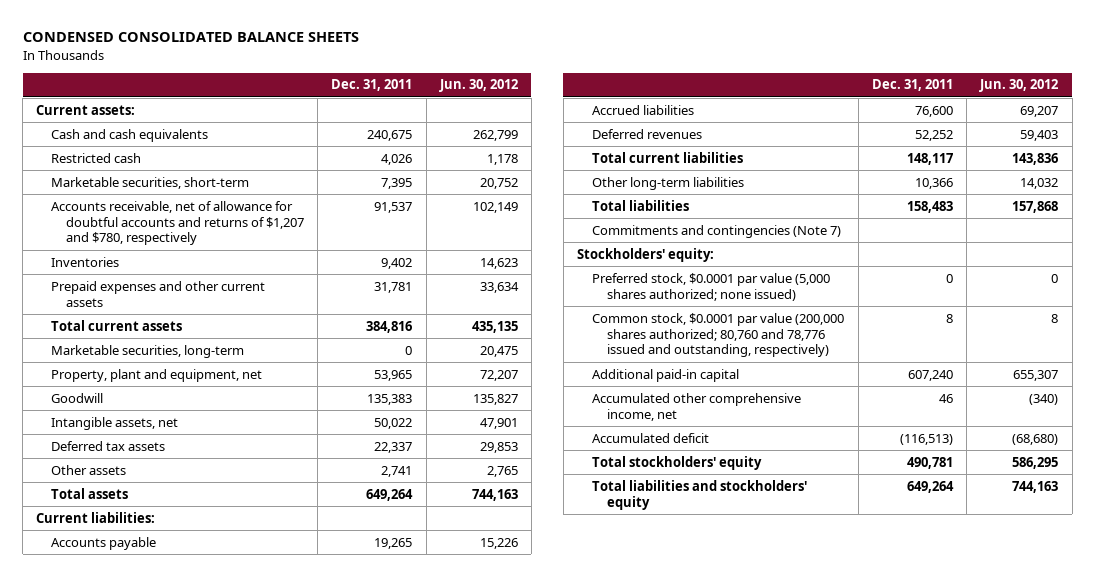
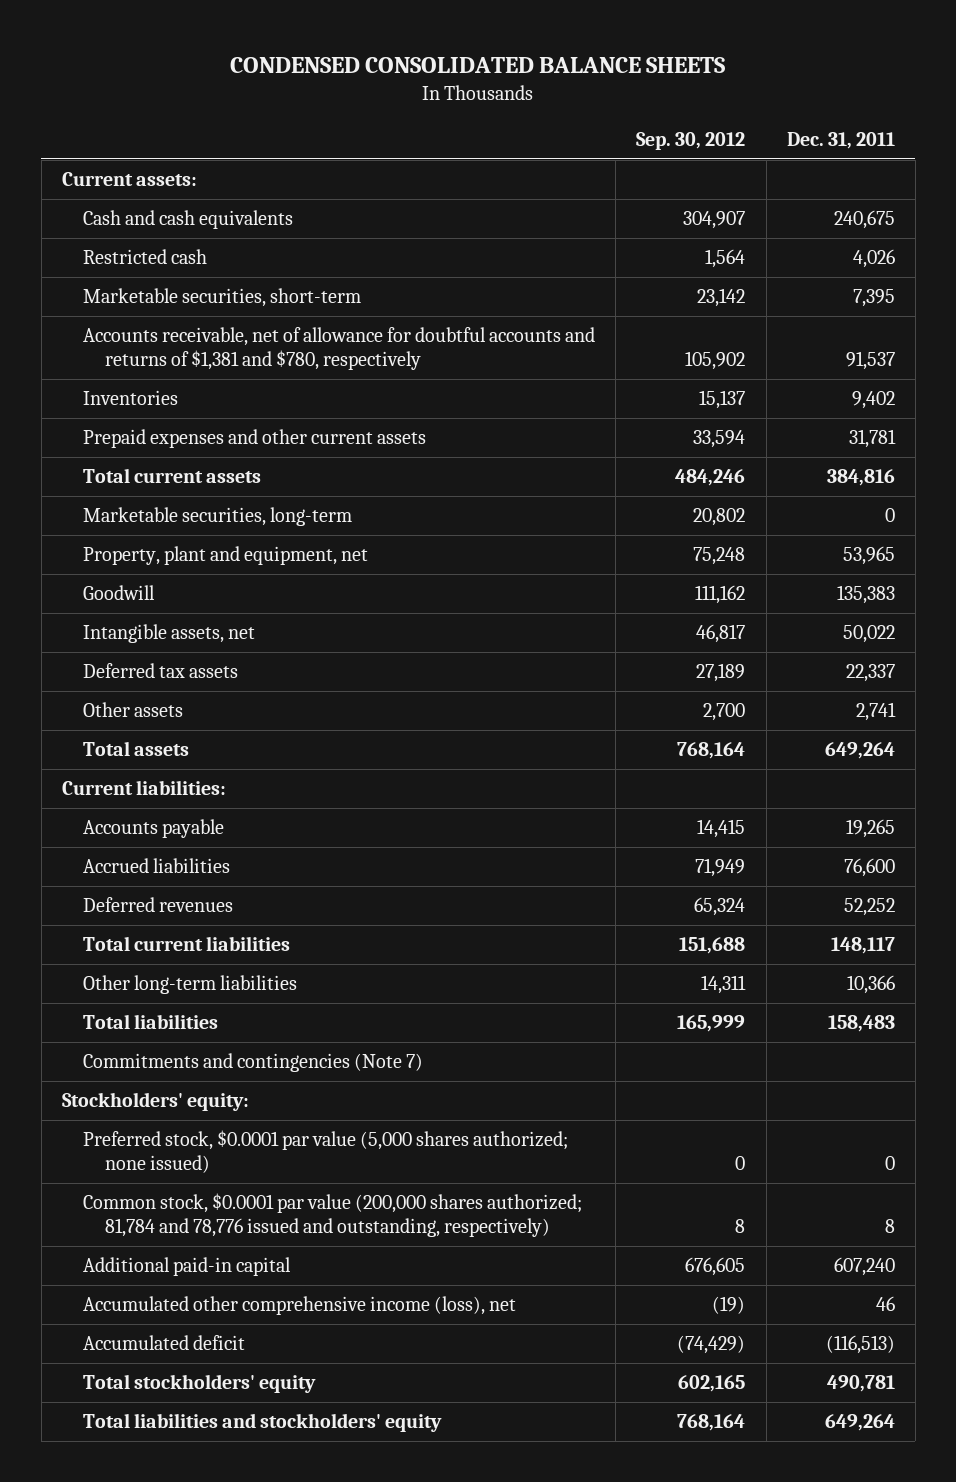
- | Dec. 31, 2011 | Jun. 30, 2012
+ | Sep. 30, 2012 | Dec. 31, 2011
- Accounts receivable, net of allowance for doubtful accounts and returns of $1,207 and $780, respectively | 91,537 | 102,149
+ Accounts receivable, net of allowance for doubtful accounts and returns of $1,381 and $780, respectively | 105,902 | 91,537
- Common stock, $0.0001 par value (200,000 shares authorized; 80,760 and 78,776 issued and outstanding, respectively) | 8 | 8
+ Common stock, $0.0001 par value (200,000 shares authorized; 81,784 and 78,776 issued and outstanding, respectively) | 8 | 8
- Accumulated other comprehensive income, net | 46 | (340)
+ Accumulated other comprehensive income (loss), net | (19) | 46

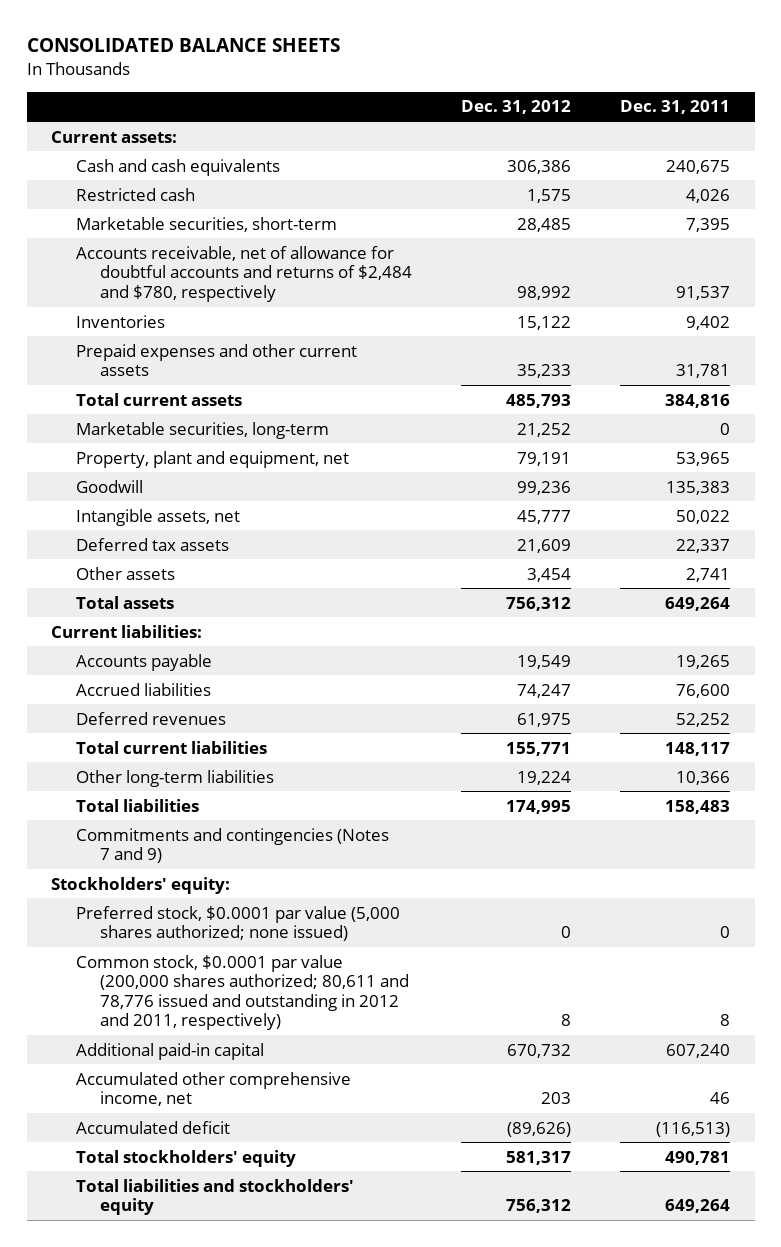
- CONDENSED CONSOLIDATED BALANCE SHEETS
+ CONSOLIDATED BALANCE SHEETS
- | Sep. 30, 2012 | Dec. 31, 2011
+ | Dec. 31, 2012 | Dec. 31, 2011
- Accounts receivable, net of allowance for doubtful accounts and returns of $1,381 and $780, respectively | 105,902 | 91,537
+ Accounts receivable, net of allowance for doubtful accounts and returns of $2,484 and $780, respectively | 98,992 | 91,537
- Commitments and contingencies (Note 7)
+ Commitments and contingencies (Notes 7 and 9)
- Common stock, $0.0001 par value (200,000 shares authorized; 81,784 and 78,776 issued and outstanding, respectively) | 8 | 8
+ Common stock, $0.0001 par value (200,000 shares authorized; 80,611 and 78,776 issued and outstanding in 2012 and 2011, respectively) | 8 | 8
- Accumulated other comprehensive income (loss), net | (19) | 46
+ Accumulated other comprehensive income, net | 203 | 46

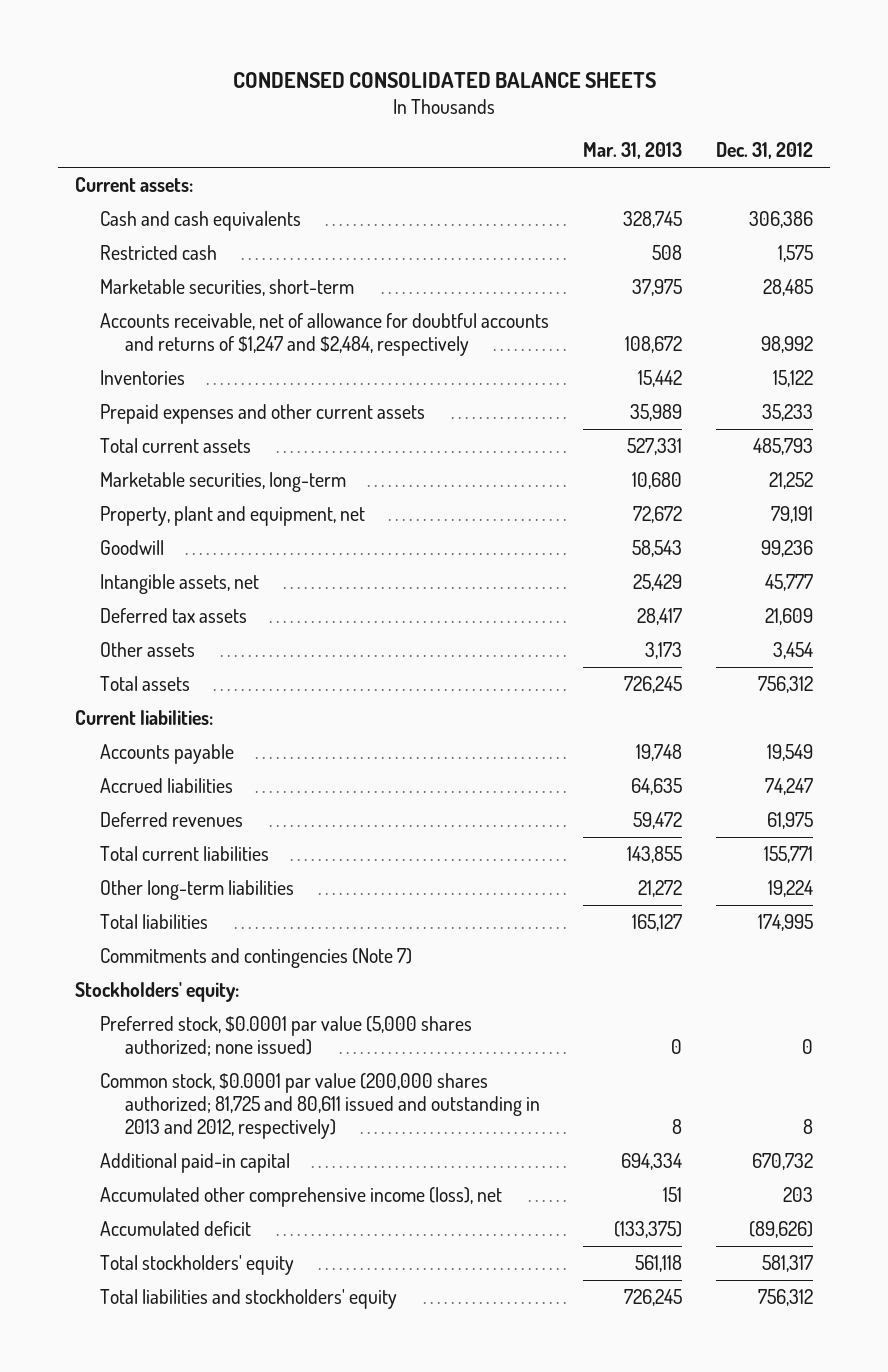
- CONSOLIDATED BALANCE SHEETS
+ CONDENSED CONSOLIDATED BALANCE SHEETS
- | Dec. 31, 2012 | Dec. 31, 2011
+ | Mar. 31, 2013 | Dec. 31, 2012
- Accounts receivable, net of allowance for doubtful accounts and returns of $2,484 and $780, respectively | 98,992 | 91,537
+ Accounts receivable, net of allowance for doubtful accounts and returns of $1,247 and $2,484, respectively | 108,672 | 98,992
- Commitments and contingencies (Notes 7 and 9)
+ Commitments and contingencies (Note 7)
- Common stock, $0.0001 par value (200,000 shares authorized; 80,611 and 78,776 issued and outstanding in 2012 and 2011, respectively) | 8 | 8
+ Common stock, $0.0001 par value (200,000 shares authorized; 81,725 and 80,611 issued and outstanding in 2013 and 2012, respectively) | 8 | 8
- Accumulated other comprehensive income, net | 203 | 46
+ Accumulated other comprehensive income (loss), net | 151 | 203

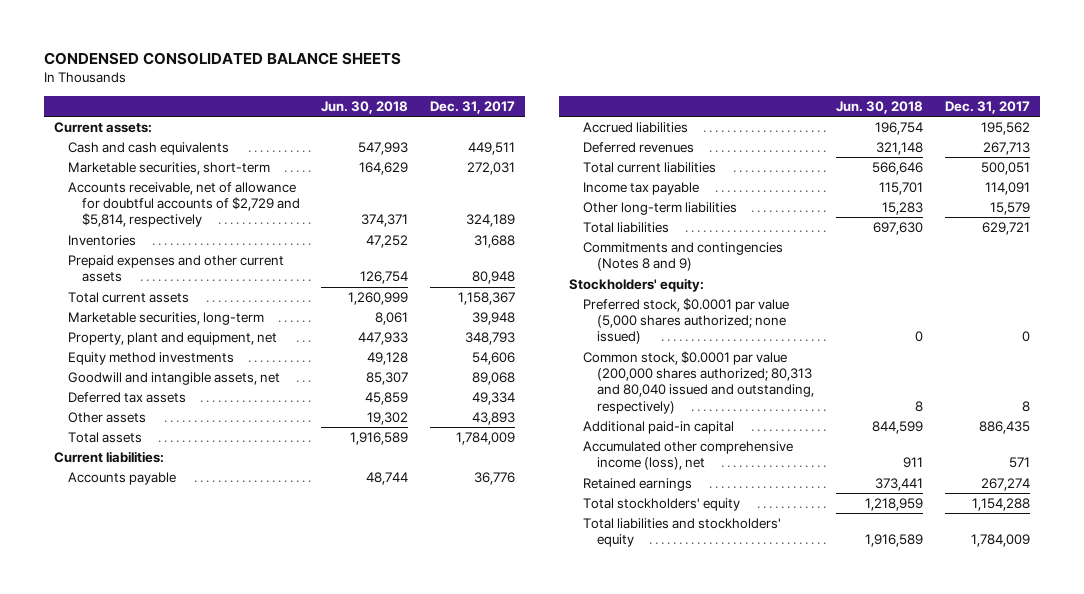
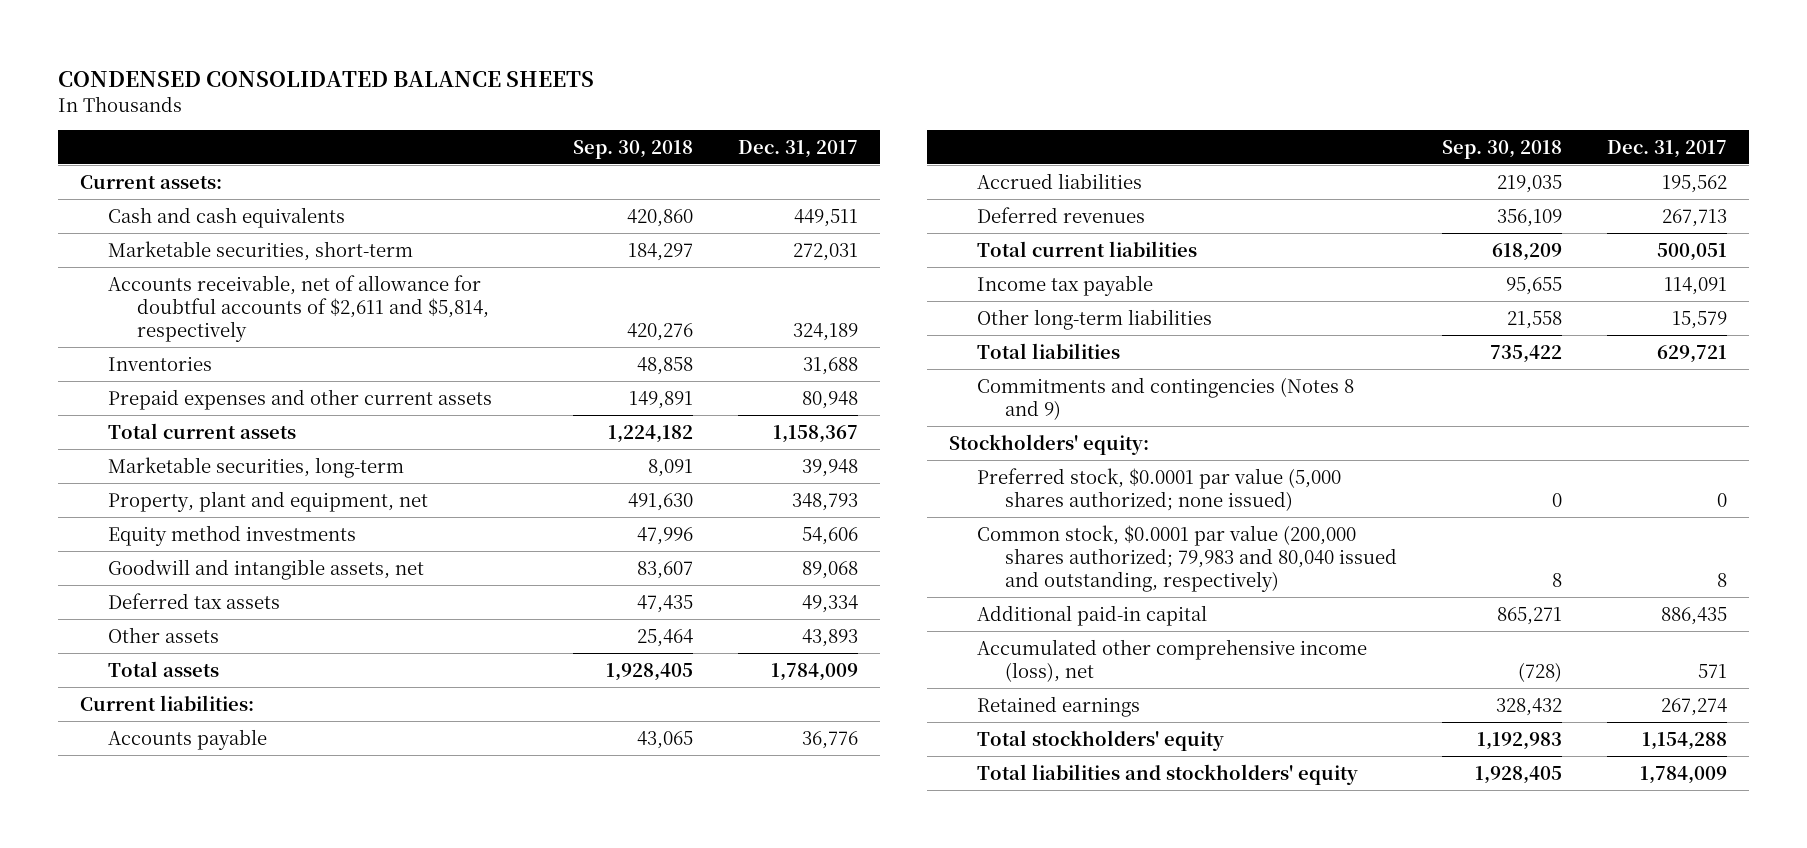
- | Jun. 30, 2018 | Dec. 31, 2017
+ | Sep. 30, 2018 | Dec. 31, 2017
- Accounts receivable, net of allowance for doubtful accounts of $2,729 and $5,814, respectively | 374,371 | 324,189
+ Accounts receivable, net of allowance for doubtful accounts of $2,611 and $5,814, respectively | 420,276 | 324,189
- Common stock, $0.0001 par value (200,000 shares authorized; 80,313 and 80,040 issued and outstanding, respectively) | 8 | 8
+ Common stock, $0.0001 par value (200,000 shares authorized; 79,983 and 80,040 issued and outstanding, respectively) | 8 | 8

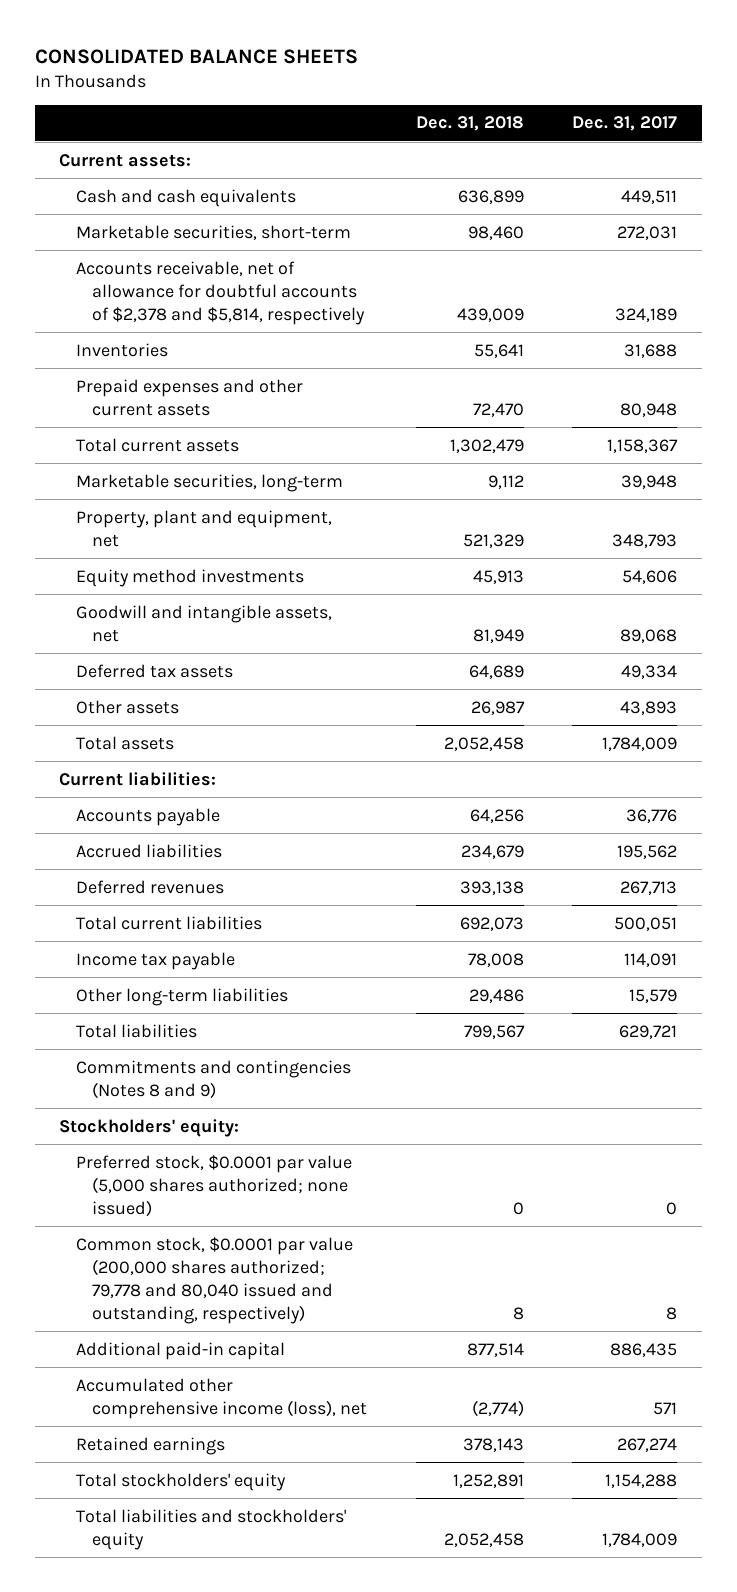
- CONDENSED CONSOLIDATED BALANCE SHEETS
+ CONSOLIDATED BALANCE SHEETS
- | Sep. 30, 2018 | Dec. 31, 2017
+ | Dec. 31, 2018 | Dec. 31, 2017
- Accounts receivable, net of allowance for doubtful accounts of $2,611 and $5,814, respectively | 420,276 | 324,189
+ Accounts receivable, net of allowance for doubtful accounts of $2,378 and $5,814, respectively | 439,009 | 324,189
- Common stock, $0.0001 par value (200,000 shares authorized; 79,983 and 80,040 issued and outstanding, respectively) | 8 | 8
+ Common stock, $0.0001 par value (200,000 shares authorized; 79,778 and 80,040 issued and outstanding, respectively) | 8 | 8

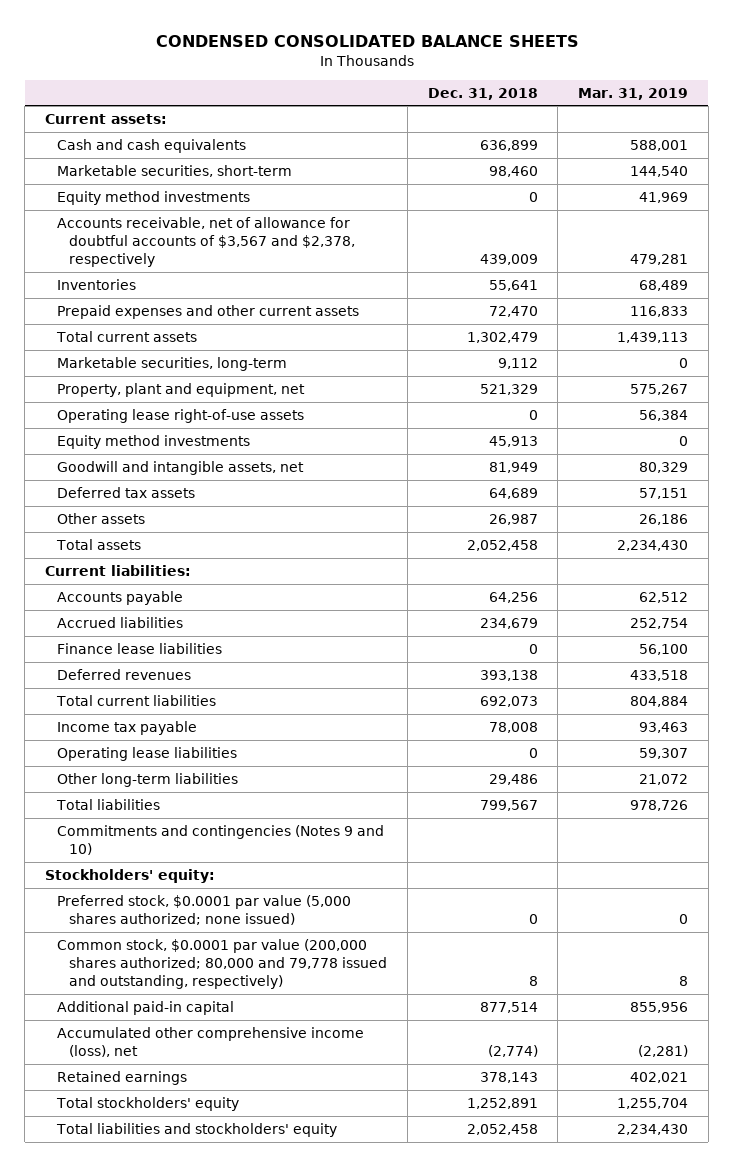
- CONSOLIDATED BALANCE SHEETS
+ CONDENSED CONSOLIDATED BALANCE SHEETS
- | Dec. 31, 2018 | Dec. 31, 2017
+ | Dec. 31, 2018 | Mar. 31, 2019
- Accounts receivable, net of allowance for doubtful accounts of $2,378 and $5,814, respectively | 439,009 | 324,189
+ Equity method investments | 0 | 41,969
+ Accounts receivable, net of allowance for doubtful accounts of $3,567 and $2,378, respectively | 439,009 | 479,281
+ Operating lease right-of-use assets | 0 | 56,384
+ Finance lease liabilities | 0 | 56,100
+ Operating lease liabilities | 0 | 59,307
- Commitments and contingencies (Notes 8 and 9)
+ Commitments and contingencies (Notes 9 and 10)
- Common stock, $0.0001 par value (200,000 shares authorized; 79,778 and 80,040 issued and outstanding, respectively) | 8 | 8
+ Common stock, $0.0001 par value (200,000 shares authorized; 80,000 and 79,778 issued and outstanding, respectively) | 8 | 8

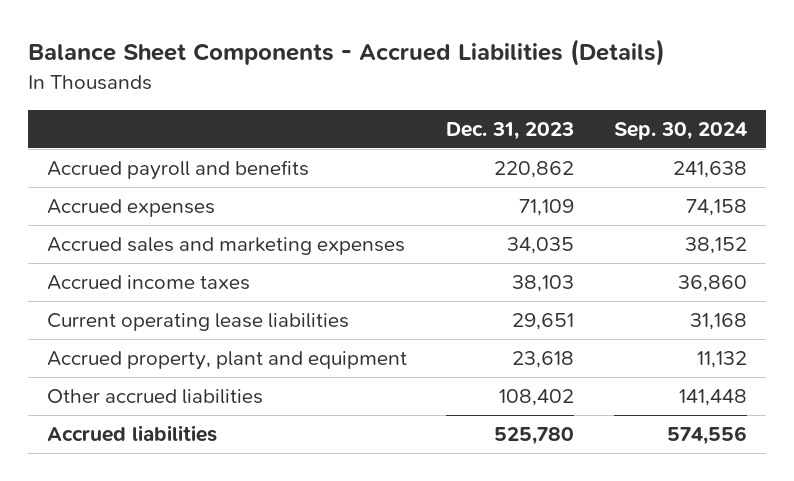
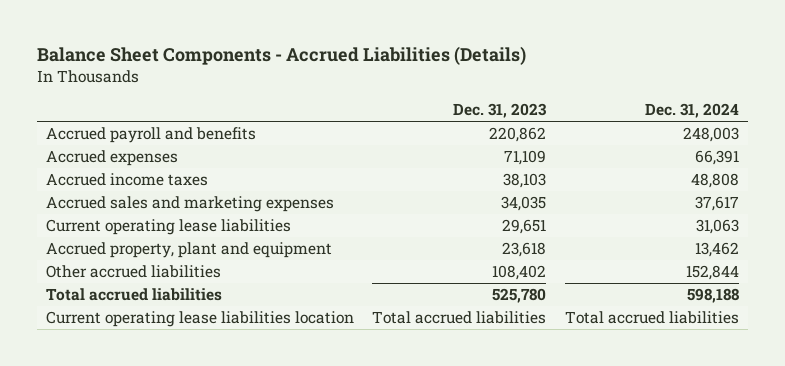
- | Dec. 31, 2023 | Sep. 30, 2024
+ | Dec. 31, 2023 | Dec. 31, 2024
moved down: Accrued sales and marketing expenses | 34,035 | 37,617
- Accrued liabilities | 525,780 | 574,556
+ Total accrued liabilities | 525,780 | 598,188
+ Current operating lease liabilities location | Total accrued liabilities | Total accrued liabilities

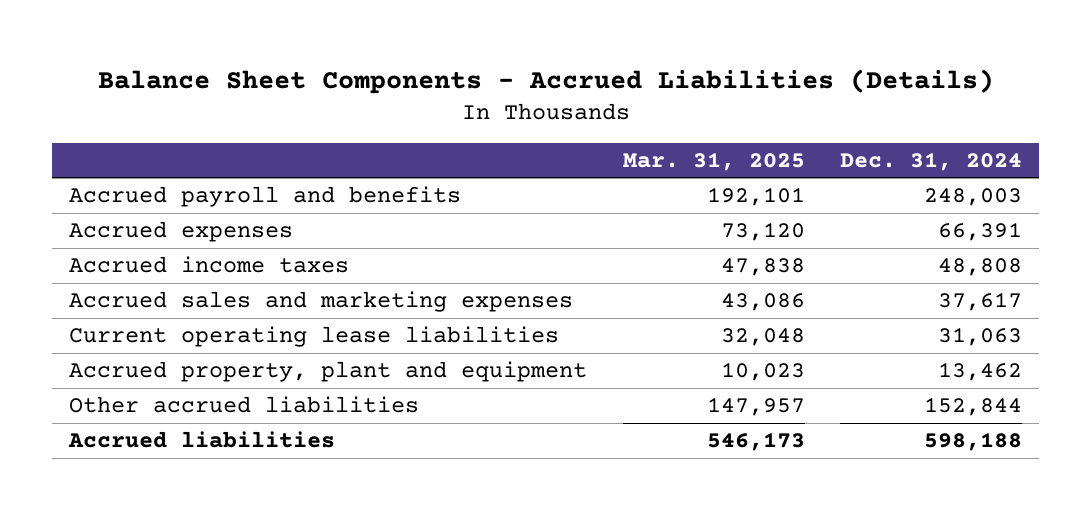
- | Dec. 31, 2023 | Dec. 31, 2024
+ | Mar. 31, 2025 | Dec. 31, 2024
- Total accrued liabilities | 525,780 | 598,188
- Current operating lease liabilities location | Total accrued liabilities | Total accrued liabilities
+ Accrued liabilities | 546,173 | 598,188

